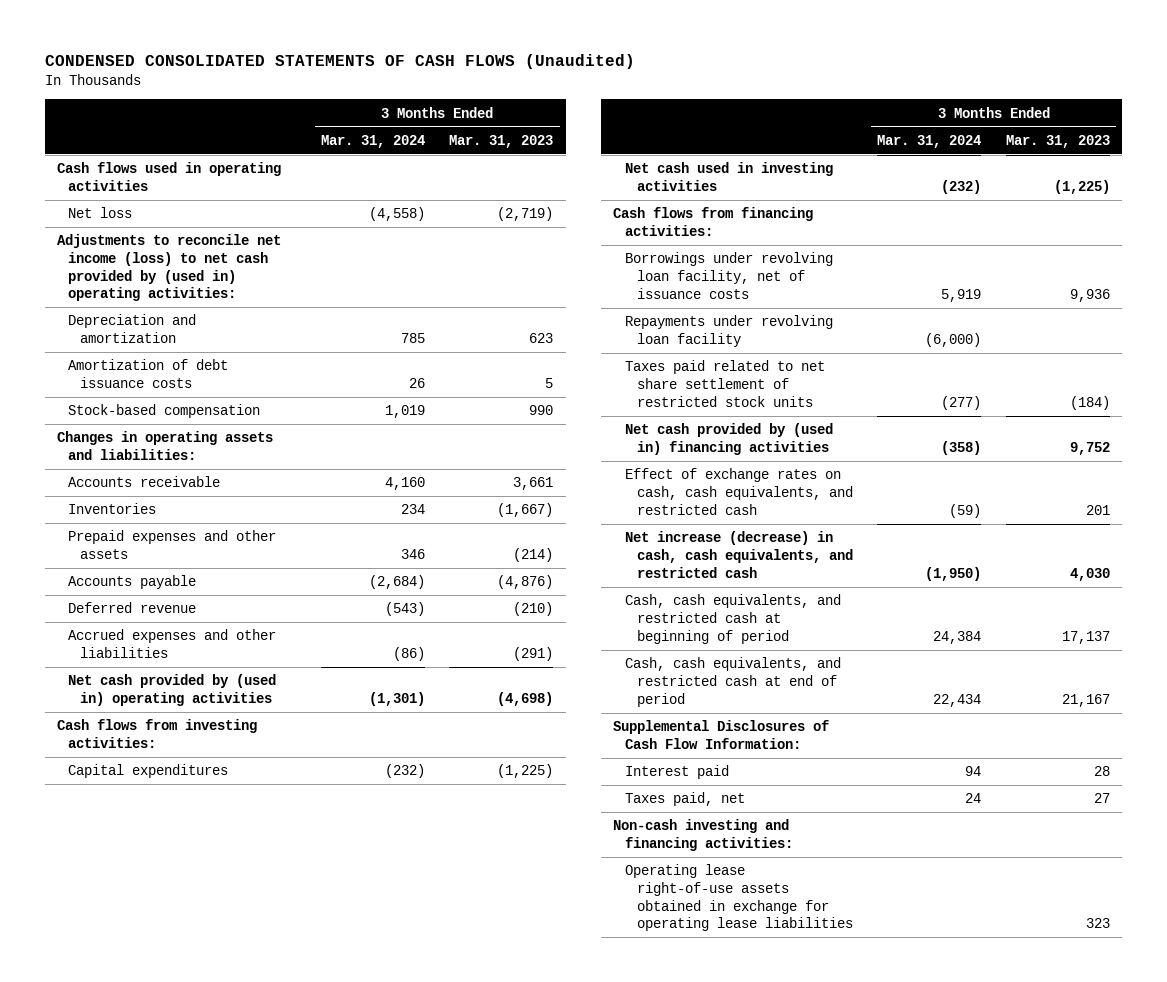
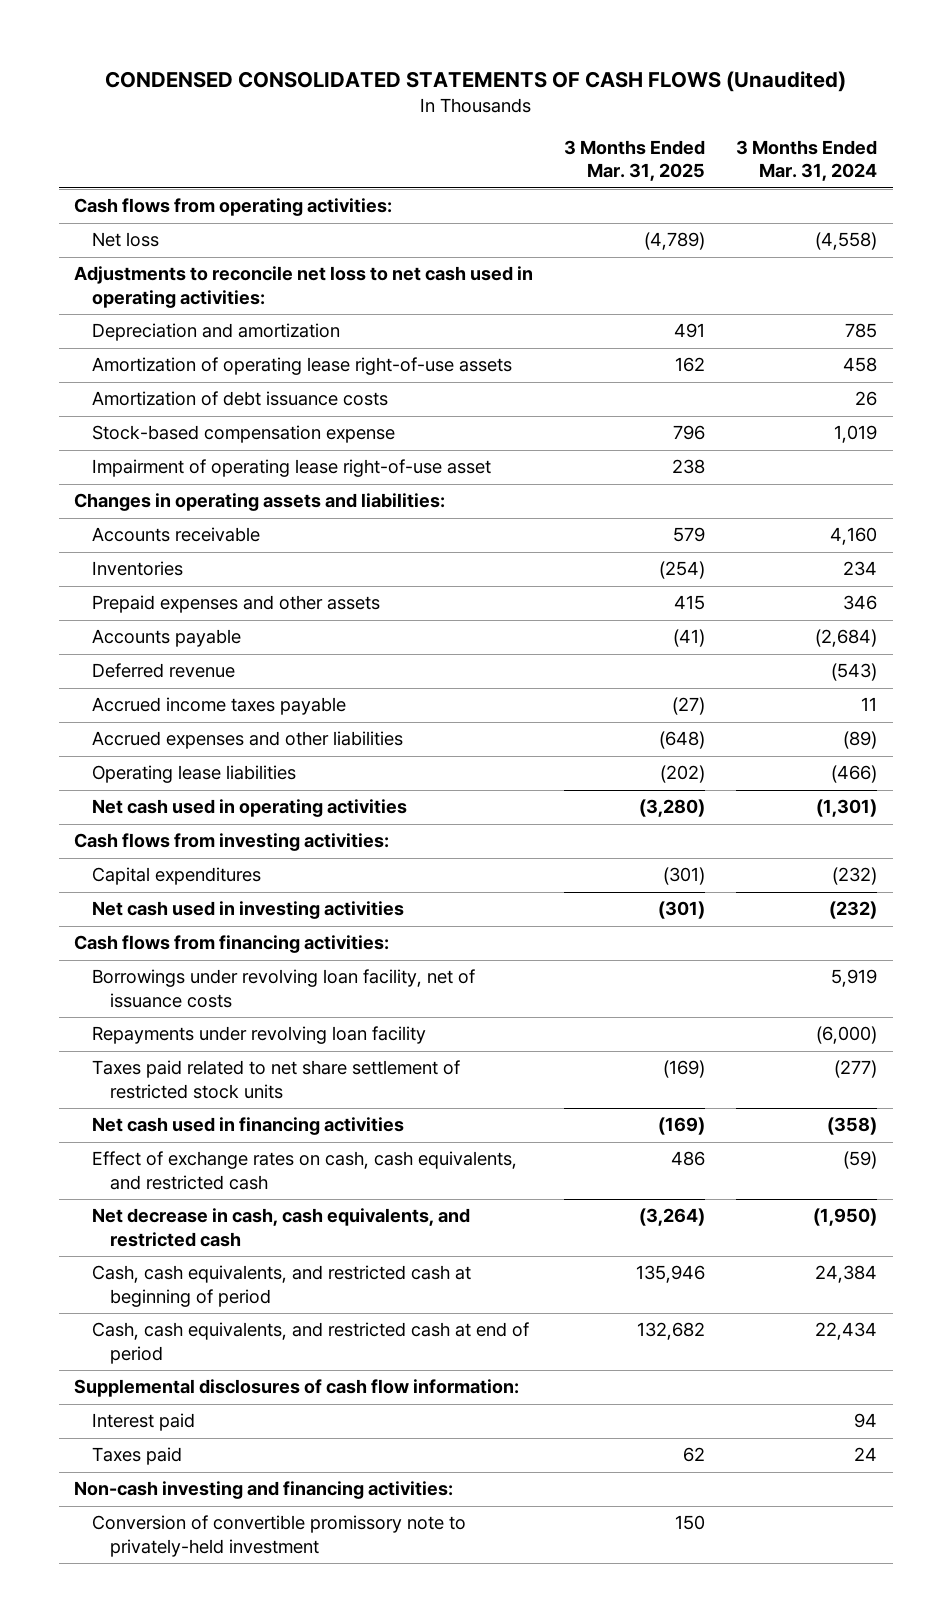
- | 3 Months Ended Mar. 31, 2024 | 3 Months Ended Mar. 31, 2023
+ | 3 Months Ended Mar. 31, 2025 | 3 Months Ended Mar. 31, 2024
- Cash flows used in operating activities
+ Cash flows from operating activities:
- Adjustments to reconcile net income (loss) to net cash provided by (used in) operating activities:
+ Adjustments to reconcile net loss to net cash used in operating activities:
+ Amortization of operating lease right-of-use assets | 162 | 458
- Stock-based compensation | 1,019 | 990
+ Stock-based compensation expense | 796 | 1,019
+ Impairment of operating lease right-of-use asset | 238 |
- Accrued expenses and other liabilities | (86) | (291)
- Net cash provided by (used in) operating activities | (1,301) | (4,698)
+ Accrued income taxes payable | (27) | 11
+ Accrued expenses and other liabilities | (648) | (89)
+ Operating lease liabilities | (202) | (466)
+ Net cash used in operating activities | (3,280) | (1,301)
- Net cash provided by (used in) financing activities | (358) | 9,752
+ Net cash used in financing activities | (169) | (358)
- Net increase (decrease) in cash, cash equivalents, and restricted cash | (1,950) | 4,030
+ Net decrease in cash, cash equivalents, and restricted cash | (3,264) | (1,950)
- Supplemental Disclosures of Cash Flow Information:
+ Supplemental disclosures of cash flow information:
- Taxes paid, net | 24 | 27
+ Taxes paid | 62 | 24
- Operating lease right-of-use assets obtained in exchange for operating lease liabilities | | 323
+ Conversion of convertible promissory note to privately-held investment | 150 |

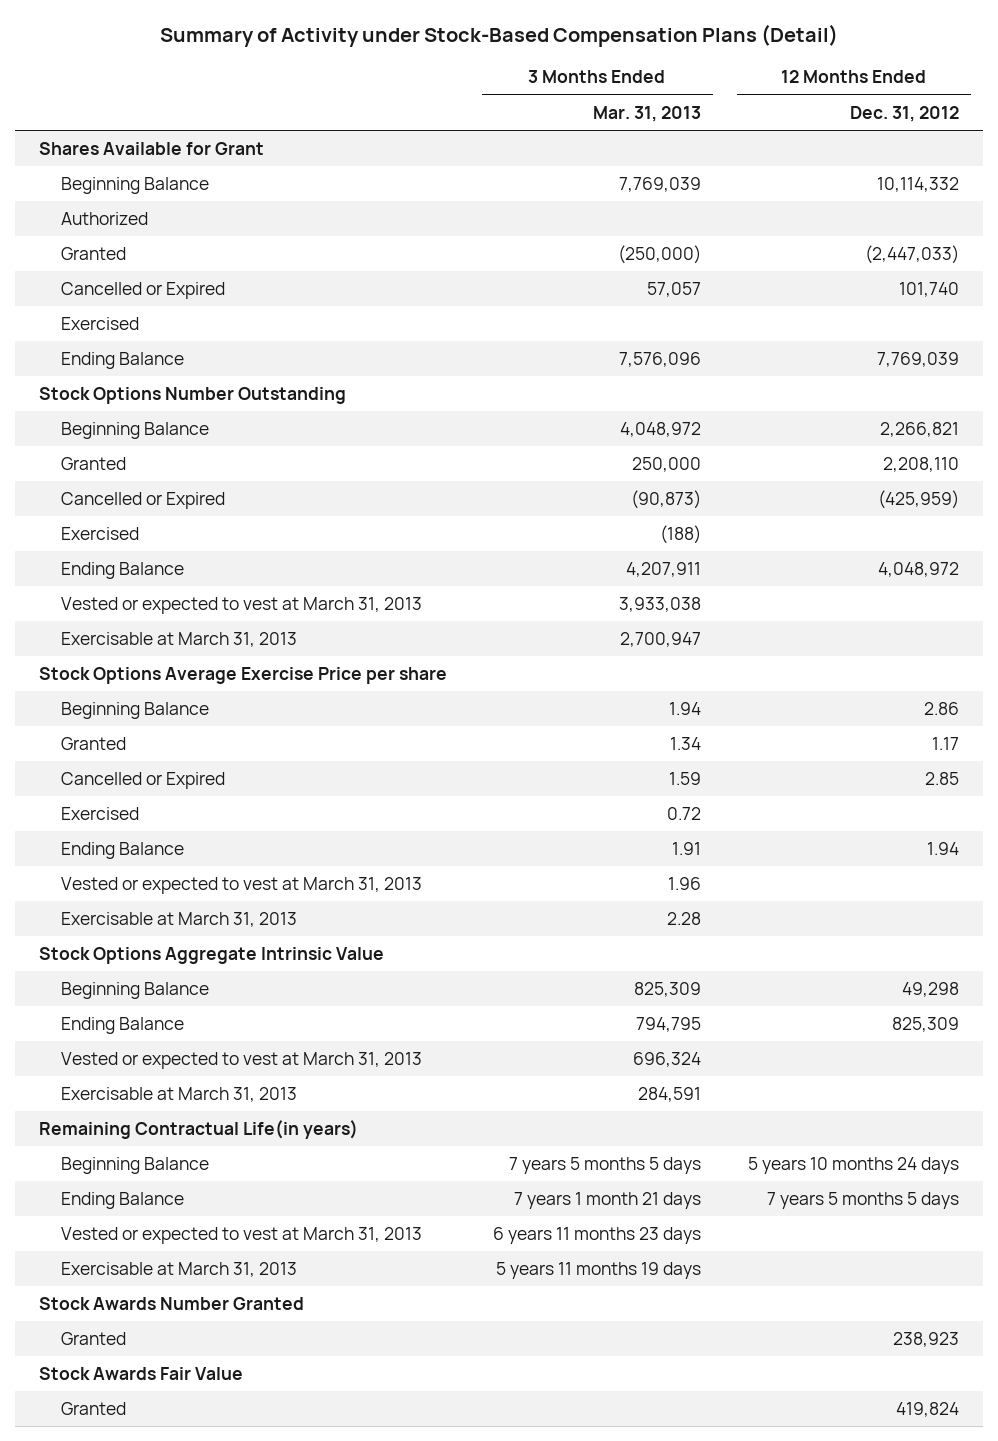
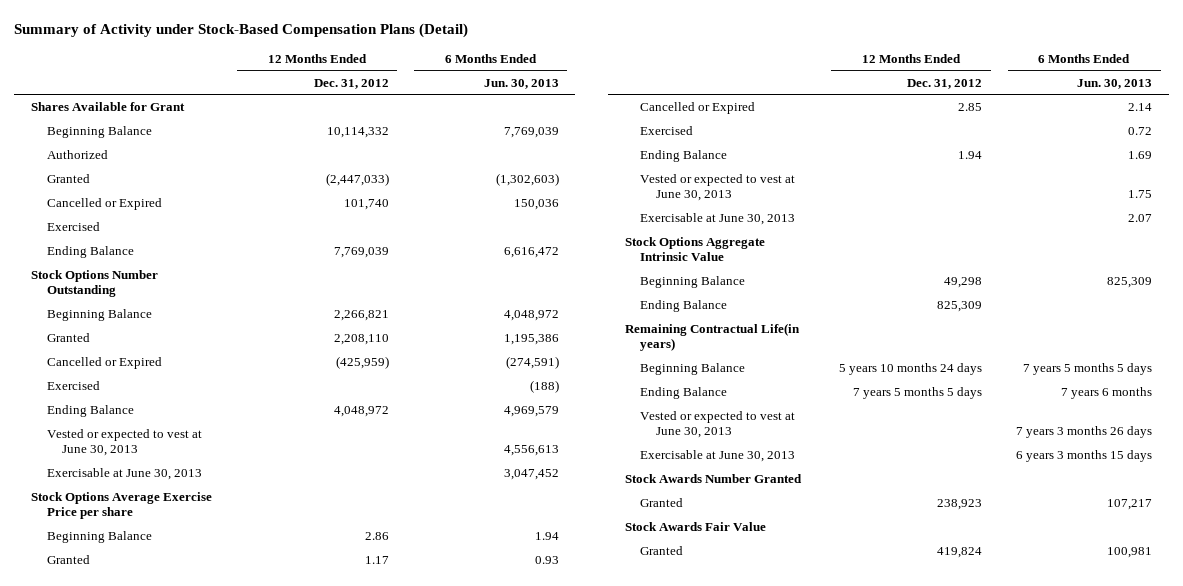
- | 3 Months Ended Mar. 31, 2013 | 12 Months Ended Dec. 31, 2012
+ | 12 Months Ended Dec. 31, 2012 | 6 Months Ended Jun. 30, 2013
- Vested or expected to vest at March 31, 2013 | 3,933,038 |
- Exercisable at March 31, 2013 | 2,700,947 |
+ Vested or expected to vest at June 30, 2013 | | 4,556,613
+ Exercisable at June 30, 2013 | | 3,047,452
- Vested or expected to vest at March 31, 2013 | 1.96 |
- Exercisable at March 31, 2013 | 2.28 |
+ Vested or expected to vest at June 30, 2013 | | 1.75
+ Exercisable at June 30, 2013 | | 2.07
- Vested or expected to vest at March 31, 2013 | 696,324 |
- Exercisable at March 31, 2013 | 284,591 |
- Vested or expected to vest at March 31, 2013 | 6 years 11 months 23 days |
- Exercisable at March 31, 2013 | 5 years 11 months 19 days |
+ Vested or expected to vest at June 30, 2013 | | 7 years 3 months 26 days
+ Exercisable at June 30, 2013 | | 6 years 3 months 15 days

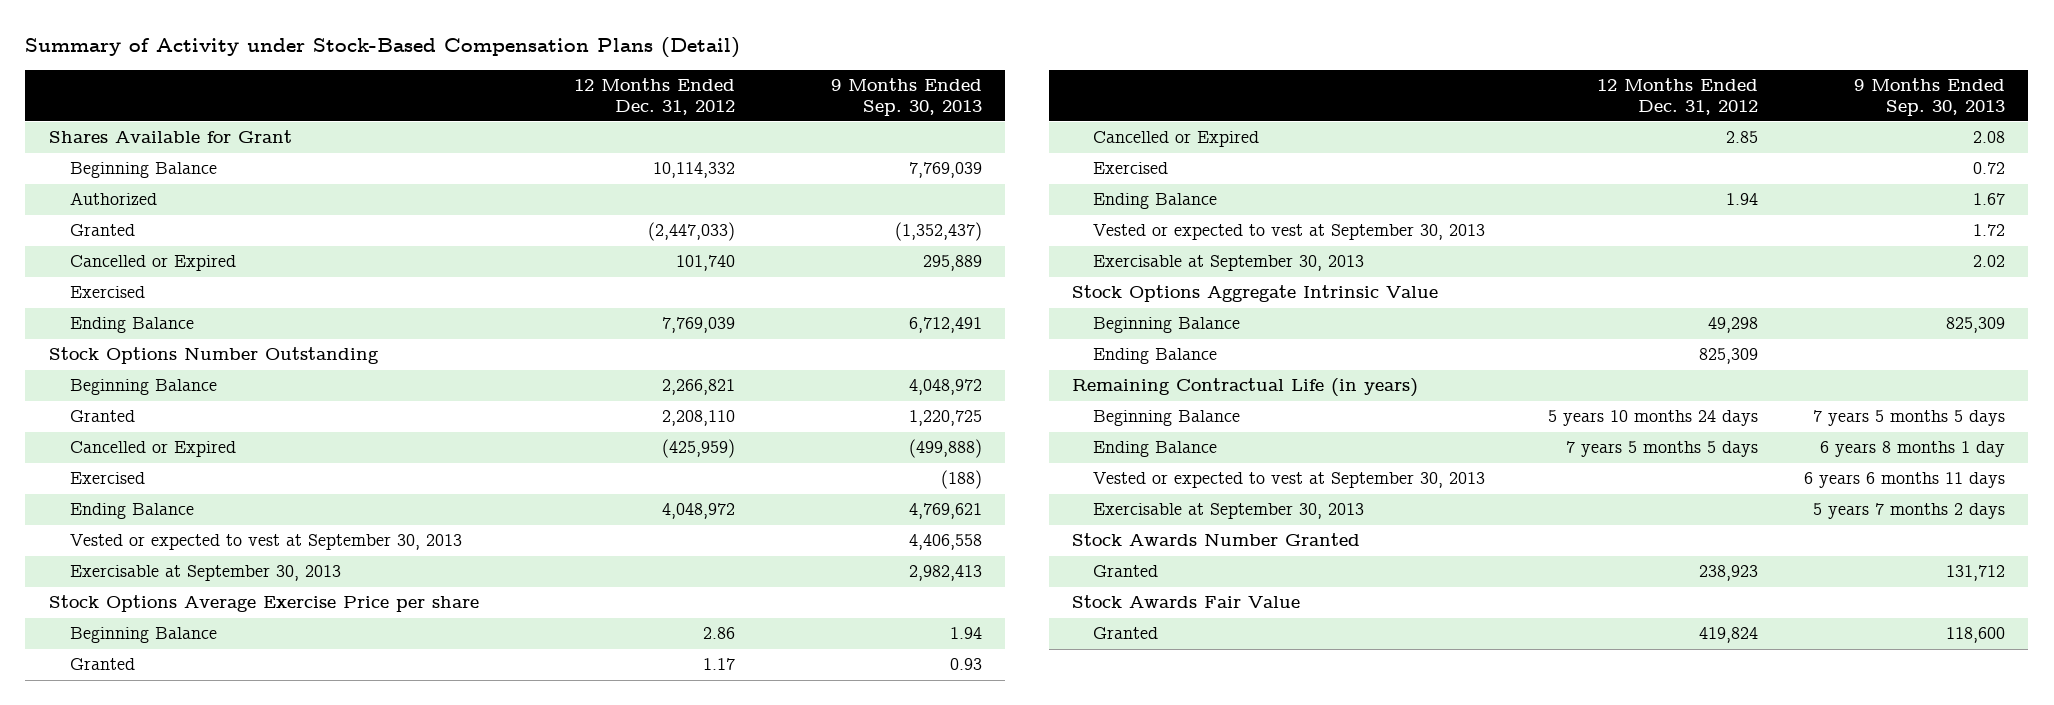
- | 12 Months Ended Dec. 31, 2012 | 6 Months Ended Jun. 30, 2013
+ | 12 Months Ended Dec. 31, 2012 | 9 Months Ended Sep. 30, 2013
- Vested or expected to vest at June 30, 2013 | | 4,556,613
- Exercisable at June 30, 2013 | | 3,047,452
+ Vested or expected to vest at September 30, 2013 | | 4,406,558
+ Exercisable at September 30, 2013 | | 2,982,413
- Vested or expected to vest at June 30, 2013 | | 1.75
- Exercisable at June 30, 2013 | | 2.07
+ Vested or expected to vest at September 30, 2013 | | 1.72
+ Exercisable at September 30, 2013 | | 2.02
- Remaining Contractual Life(in years)
+ Remaining Contractual Life (in years)
- Vested or expected to vest at June 30, 2013 | | 7 years 3 months 26 days
- Exercisable at June 30, 2013 | | 6 years 3 months 15 days
+ Vested or expected to vest at September 30, 2013 | | 6 years 6 months 11 days
+ Exercisable at September 30, 2013 | | 5 years 7 months 2 days

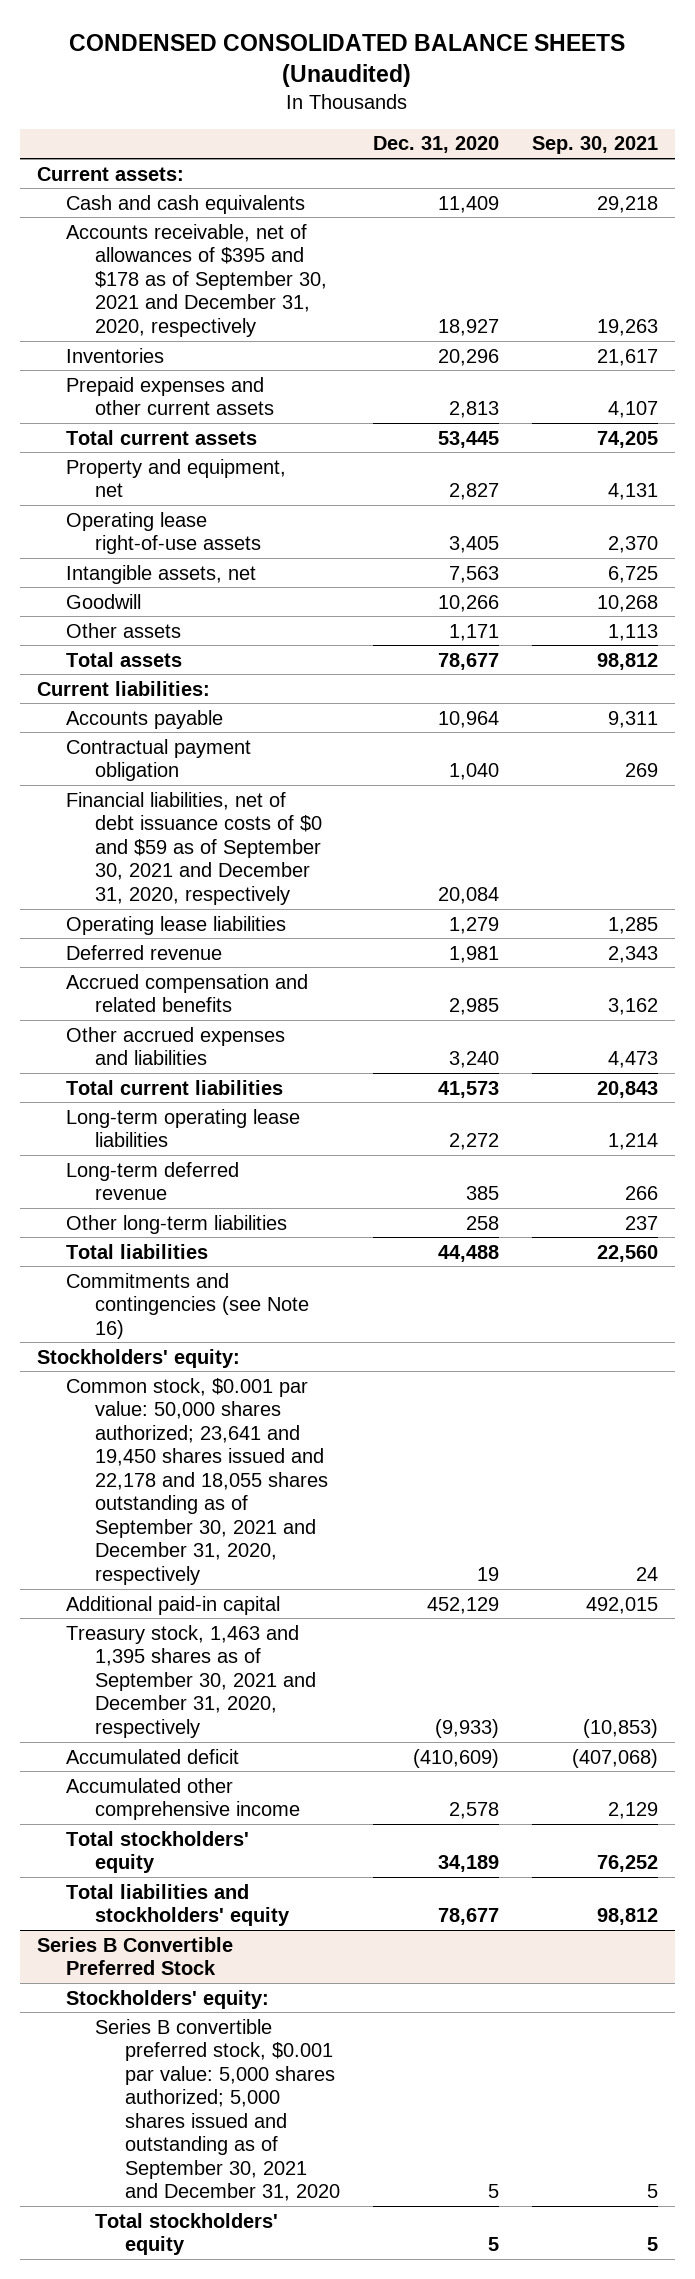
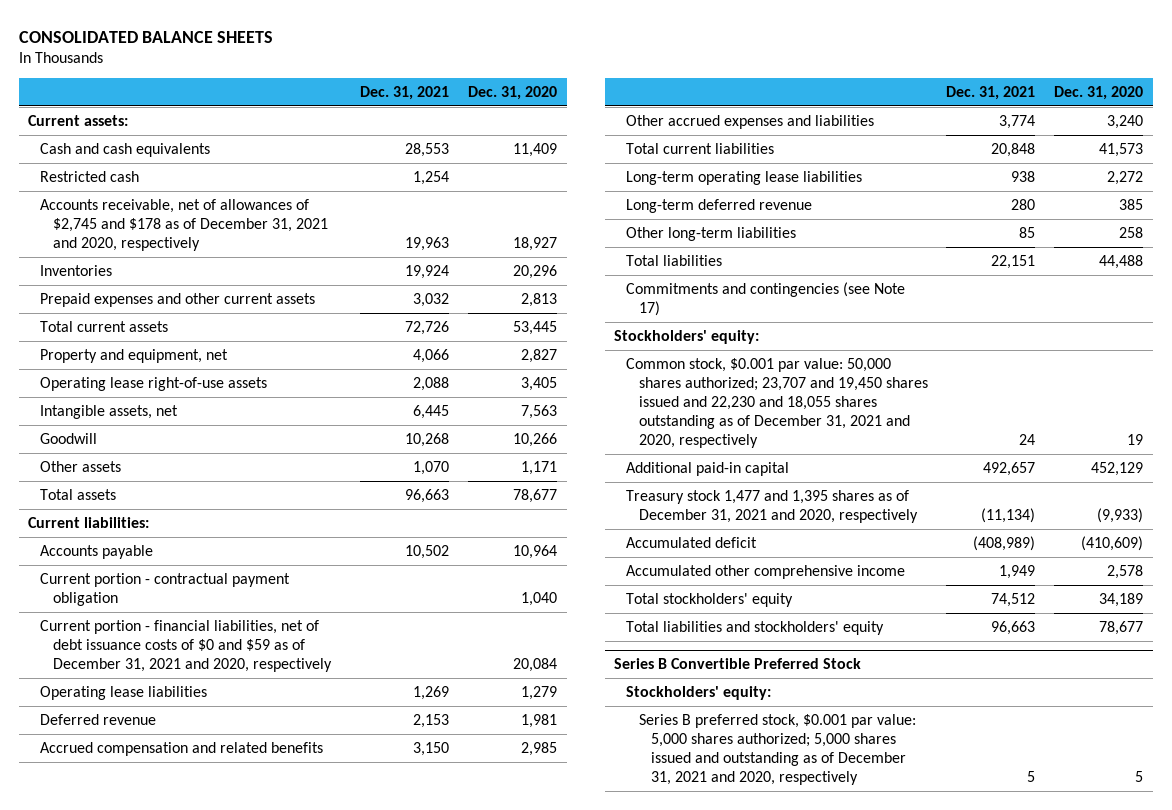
- CONDENSED CONSOLIDATED BALANCE SHEETS (Unaudited)
+ CONSOLIDATED BALANCE SHEETS
- | Dec. 31, 2020 | Sep. 30, 2021
+ | Dec. 31, 2021 | Dec. 31, 2020
- Accounts receivable, net of allowances of $395 and $178 as of September 30, 2021 and December 31, 2020, respectively | 18,927 | 19,263
+ Restricted cash | 1,254 |
+ Accounts receivable, net of allowances of $2,745 and $178 as of December 31, 2021 and 2020, respectively | 19,963 | 18,927
- Contractual payment obligation | 1,040 | 269
- Financial liabilities, net of debt issuance costs of $0 and $59 as of September 30, 2021 and December 31, 2020, respectively | 20,084 |
+ Current portion - contractual payment obligation | | 1,040
+ Current portion - financial liabilities, net of debt issuance costs of $0 and $59 as of December 31, 2021 and 2020, respectively | | 20,084
- Commitments and contingencies (see Note 16)
+ Commitments and contingencies (see Note 17)
- Common stock, $0.001 par value: 50,000 shares authorized; 23,641 and 19,450 shares issued and 22,178 and 18,055 shares outstanding as of September 30, 2021 and December 31, 2020, respectively | 19 | 24
+ Common stock, $0.001 par value: 50,000 shares authorized; 23,707 and 19,450 shares issued and 22,230 and 18,055 shares outstanding as of December 31, 2021 and 2020, respectively | 24 | 19
- Treasury stock, 1,463 and 1,395 shares as of September 30, 2021 and December 31, 2020, respectively | (9,933) | (10,853)
+ Treasury stock 1,477 and 1,395 shares as of December 31, 2021 and 2020, respectively | (11,134) | (9,933)
@ Series B Convertible Preferred Stock
- Series B convertible preferred stock, $0.001 par value: 5,000 shares authorized; 5,000 shares issued and outstanding as of September 30, 2021 and December 31, 2020 | 5 | 5
- Total stockholders' equity | 5 | 5
+ Series B preferred stock, $0.001 par value: 5,000 shares authorized; 5,000 shares issued and outstanding as of December 31, 2021 and 2020, respectively | 5 | 5

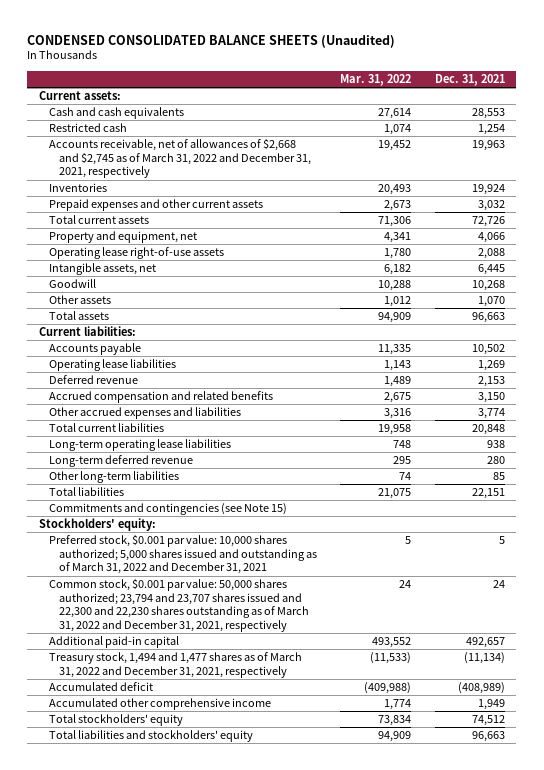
- CONSOLIDATED BALANCE SHEETS
+ CONDENSED CONSOLIDATED BALANCE SHEETS (Unaudited)
- | Dec. 31, 2021 | Dec. 31, 2020
+ | Mar. 31, 2022 | Dec. 31, 2021
- Accounts receivable, net of allowances of $2,745 and $178 as of December 31, 2021 and 2020, respectively | 19,963 | 18,927
+ Accounts receivable, net of allowances of $2,668 and $2,745 as of March 31, 2022 and December 31, 2021, respectively | 19,452 | 19,963
- Current portion - contractual payment obligation | | 1,040
- Current portion - financial liabilities, net of debt issuance costs of $0 and $59 as of December 31, 2021 and 2020, respectively | | 20,084
- Commitments and contingencies (see Note 17)
+ Commitments and contingencies (see Note 15)
- Common stock, $0.001 par value: 50,000 shares authorized; 23,707 and 19,450 shares issued and 22,230 and 18,055 shares outstanding as of December 31, 2021 and 2020, respectively | 24 | 19
+ Preferred stock, $0.001 par value: 10,000 shares authorized; 5,000 shares issued and outstanding as of March 31, 2022 and December 31, 2021 | 5 | 5
+ Common stock, $0.001 par value: 50,000 shares authorized; 23,794 and 23,707 shares issued and 22,300 and 22,230 shares outstanding as of March 31, 2022 and December 31, 2021, respectively | 24 | 24
- Treasury stock 1,477 and 1,395 shares as of December 31, 2021 and 2020, respectively | (11,134) | (9,933)
+ Treasury stock, 1,494 and 1,477 shares as of March 31, 2022 and December 31, 2021, respectively | (11,533) | (11,134)
- Series B Convertible Preferred Stock
- Stockholders' equity:
- Series B preferred stock, $0.001 par value: 5,000 shares authorized; 5,000 shares issued and outstanding as of December 31, 2021 and 2020, respectively | 5 | 5

